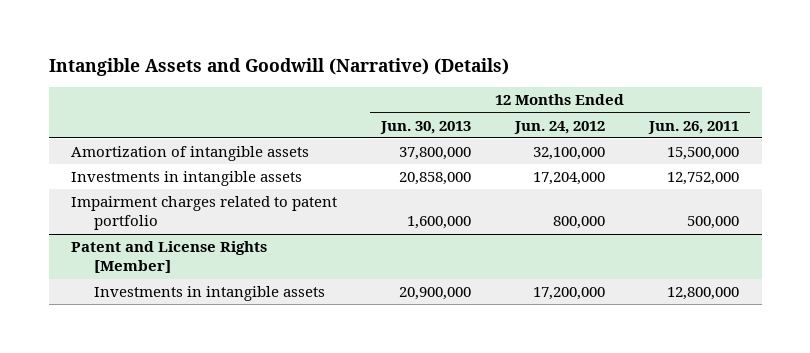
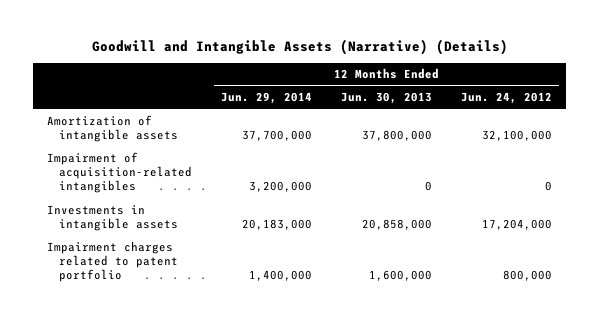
- Intangible Assets and Goodwill (Narrative) (Details)
+ Goodwill and Intangible Assets (Narrative) (Details)
- | 12 Months Ended Jun. 30, 2013 | 12 Months Ended Jun. 24, 2012 | 12 Months Ended Jun. 26, 2011
+ | 12 Months Ended Jun. 29, 2014 | 12 Months Ended Jun. 30, 2013 | 12 Months Ended Jun. 24, 2012
+ Impairment of acquisition-related intangibles | 3,200,000 | 0 | 0
- Patent and License Rights [Member]
- Investments in intangible assets | 20,900,000 | 17,200,000 | 12,800,000

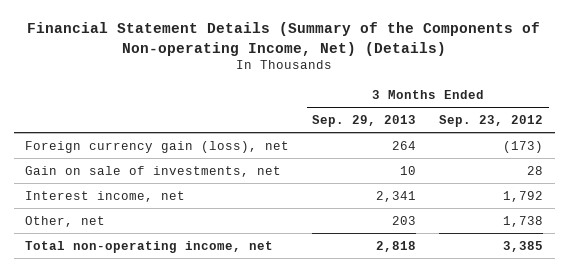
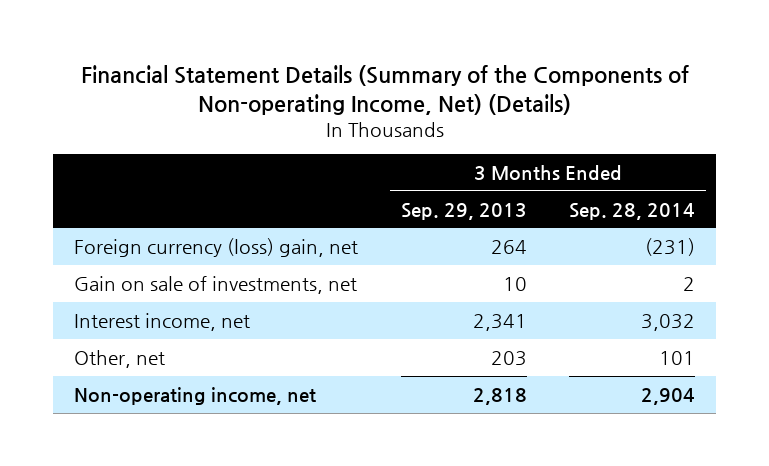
- | 3 Months Ended Sep. 29, 2013 | 3 Months Ended Sep. 23, 2012
+ | 3 Months Ended Sep. 29, 2013 | 3 Months Ended Sep. 28, 2014
- Foreign currency gain (loss), net | 264 | (173)
+ Foreign currency (loss) gain, net | 264 | (231)
- Total non-operating income, net | 2,818 | 3,385
+ Non-operating income, net | 2,818 | 2,904

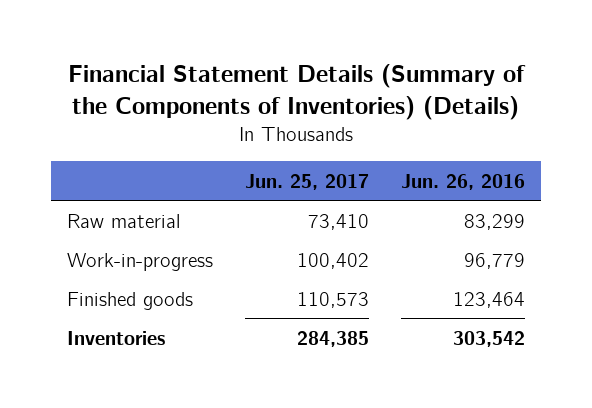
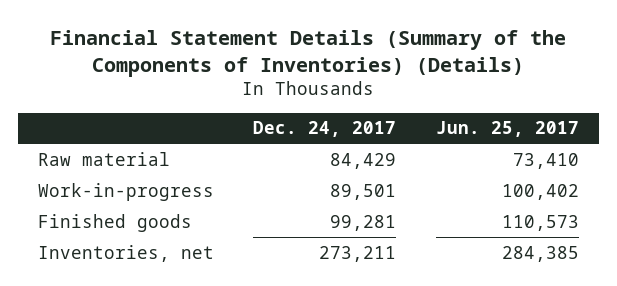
- | Jun. 25, 2017 | Jun. 26, 2016
+ | Dec. 24, 2017 | Jun. 25, 2017
- Inventories | 284,385 | 303,542
+ Inventories, net | 273,211 | 284,385

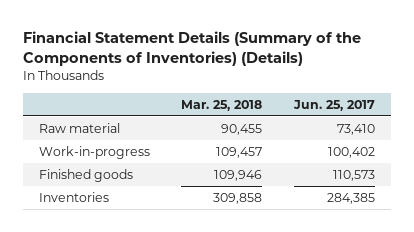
- | Dec. 24, 2017 | Jun. 25, 2017
+ | Mar. 25, 2018 | Jun. 25, 2017
- Inventories, net | 273,211 | 284,385
+ Inventories | 309,858 | 284,385

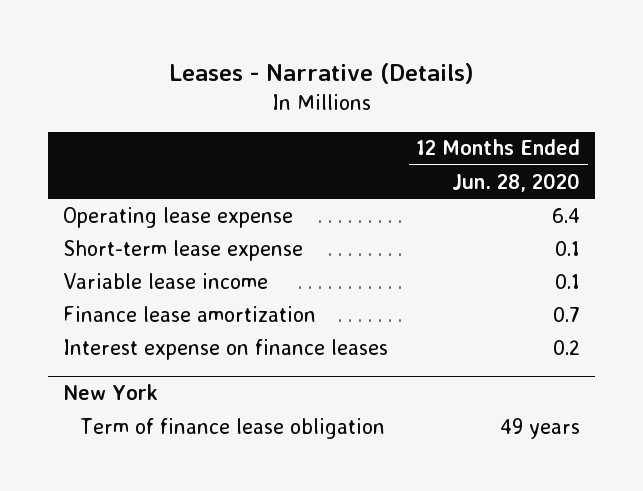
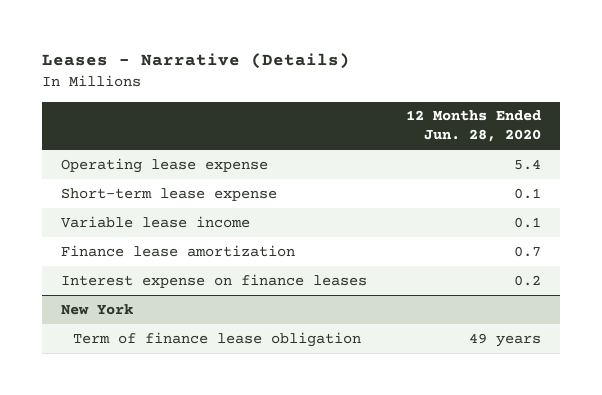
- Operating lease expense | 6.4
+ Operating lease expense | 5.4

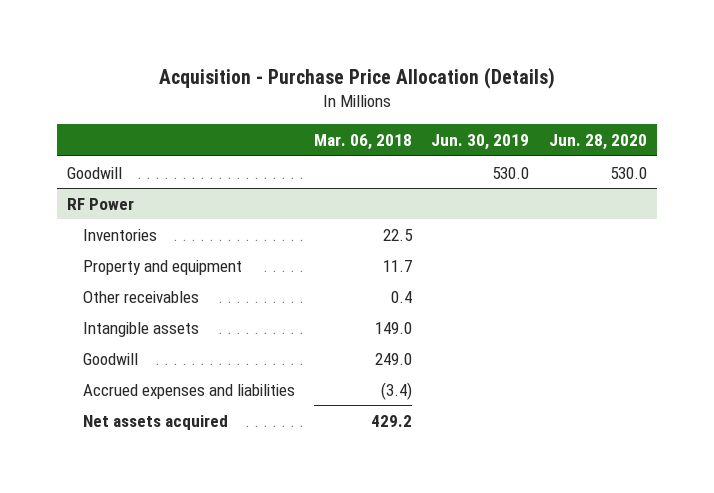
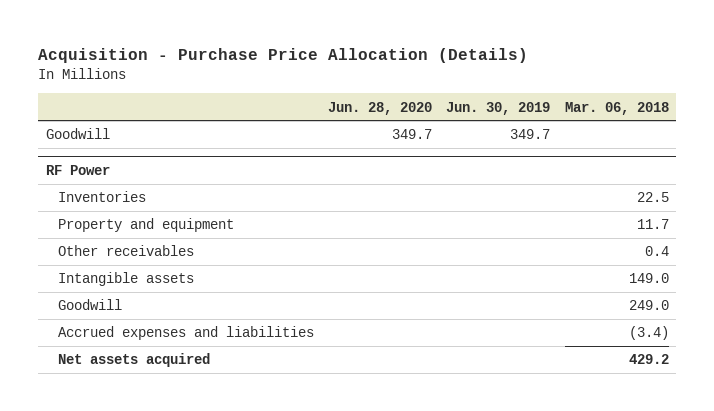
- | Mar. 06, 2018 | Jun. 30, 2019 | Jun. 28, 2020
+ | Jun. 28, 2020 | Jun. 30, 2019 | Mar. 06, 2018
- Goodwill | | 530.0 | 530.0
+ Goodwill | 349.7 | 349.7 |

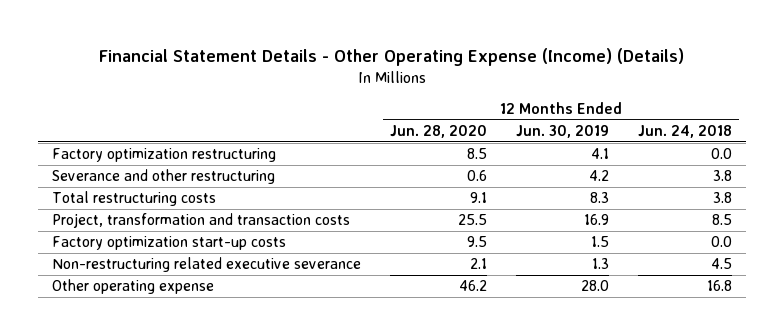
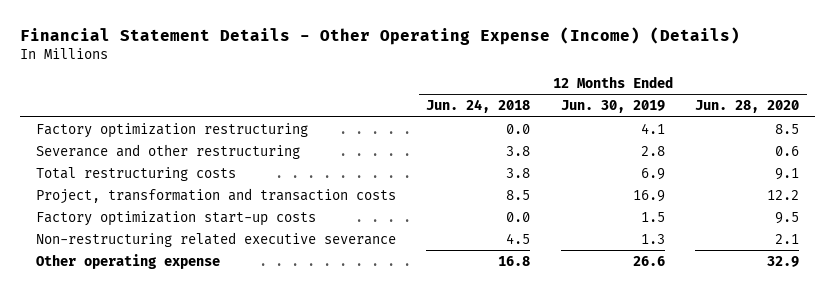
- | 12 Months Ended Jun. 28, 2020 | 12 Months Ended Jun. 30, 2019 | 12 Months Ended Jun. 24, 2018
+ | 12 Months Ended Jun. 24, 2018 | 12 Months Ended Jun. 30, 2019 | 12 Months Ended Jun. 28, 2020
- Severance and other restructuring | 0.6 | 4.2 | 3.8
- Total restructuring costs | 9.1 | 8.3 | 3.8
- Project, transformation and transaction costs | 25.5 | 16.9 | 8.5
+ Severance and other restructuring | 3.8 | 2.8 | 0.6
+ Total restructuring costs | 3.8 | 6.9 | 9.1
+ Project, transformation and transaction costs | 8.5 | 16.9 | 12.2
- Other operating expense | 46.2 | 28.0 | 16.8
+ Other operating expense | 16.8 | 26.6 | 32.9

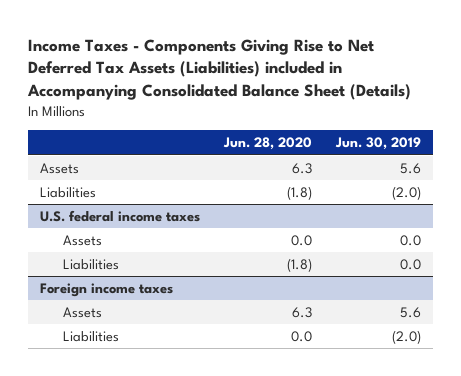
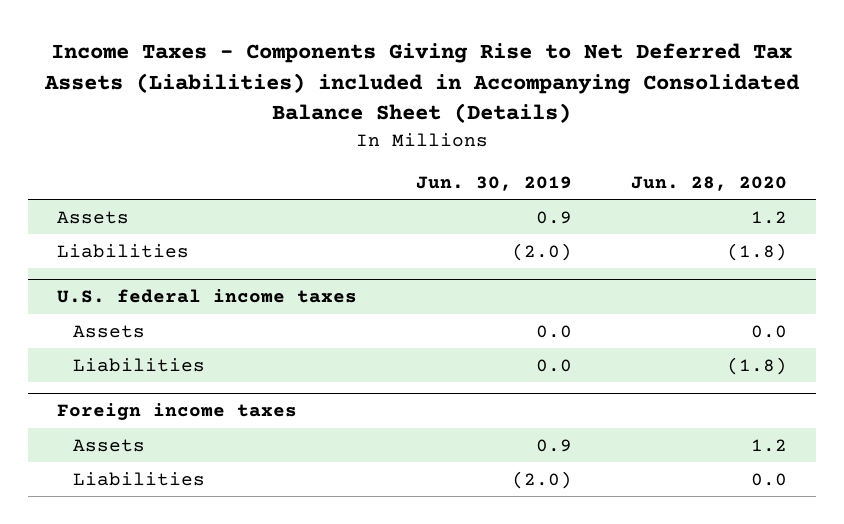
- | Jun. 28, 2020 | Jun. 30, 2019
+ | Jun. 30, 2019 | Jun. 28, 2020
- Assets | 6.3 | 5.6
+ Assets | 0.9 | 1.2
@ Foreign income taxes
- Assets | 6.3 | 5.6
+ Assets | 0.9 | 1.2

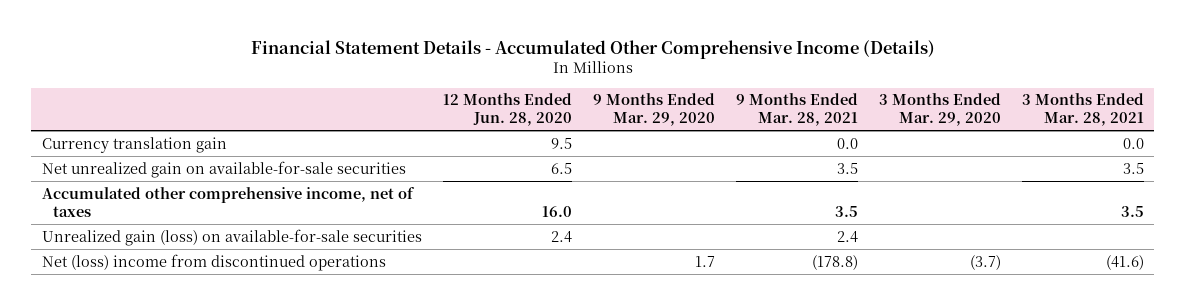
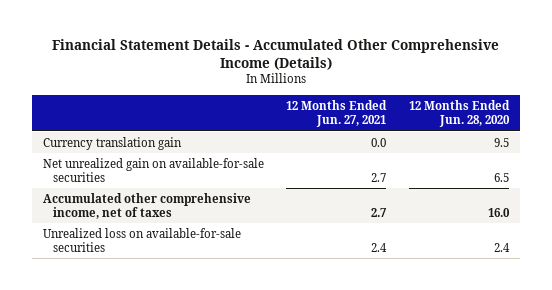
- | 12 Months Ended Jun. 28, 2020 | 9 Months Ended Mar. 29, 2020 | 9 Months Ended Mar. 28, 2021 | 3 Months Ended Mar. 29, 2020 | 3 Months Ended Mar. 28, 2021
+ | 12 Months Ended Jun. 27, 2021 | 12 Months Ended Jun. 28, 2020
- Unrealized gain (loss) on available-for-sale securities | 2.4 | | 2.4 | |
- Net (loss) income from discontinued operations | | 1.7 | (178.8) | (3.7) | (41.6)
+ Unrealized loss on available-for-sale securities | 2.4 | 2.4

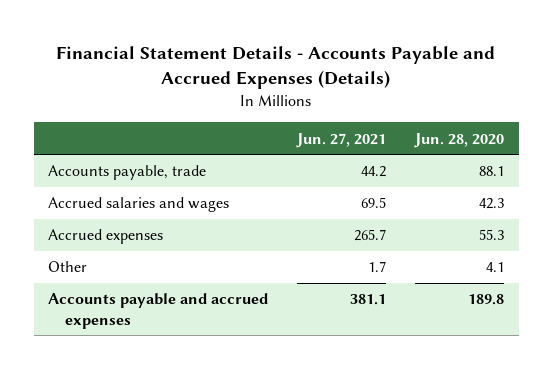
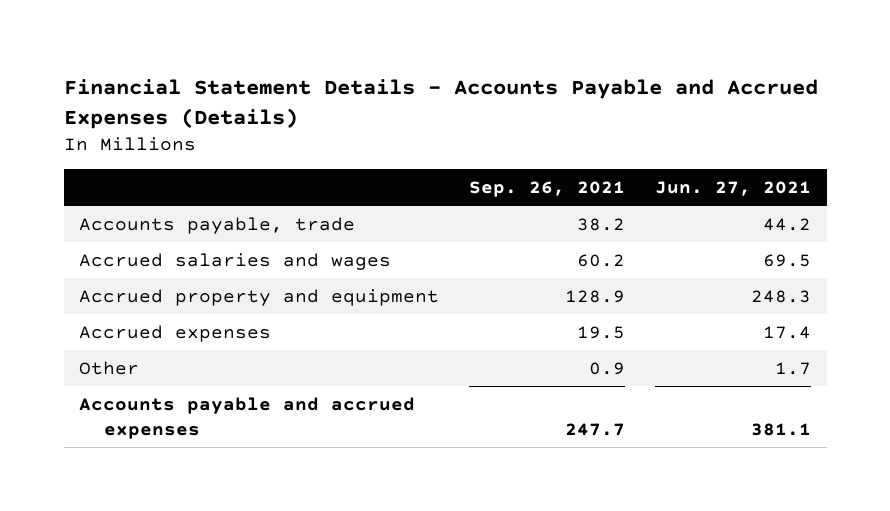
- | Jun. 27, 2021 | Jun. 28, 2020
+ | Sep. 26, 2021 | Jun. 27, 2021
- Accrued expenses | 265.7 | 55.3
+ Accrued property and equipment | 128.9 | 248.3
+ Accrued expenses | 19.5 | 17.4

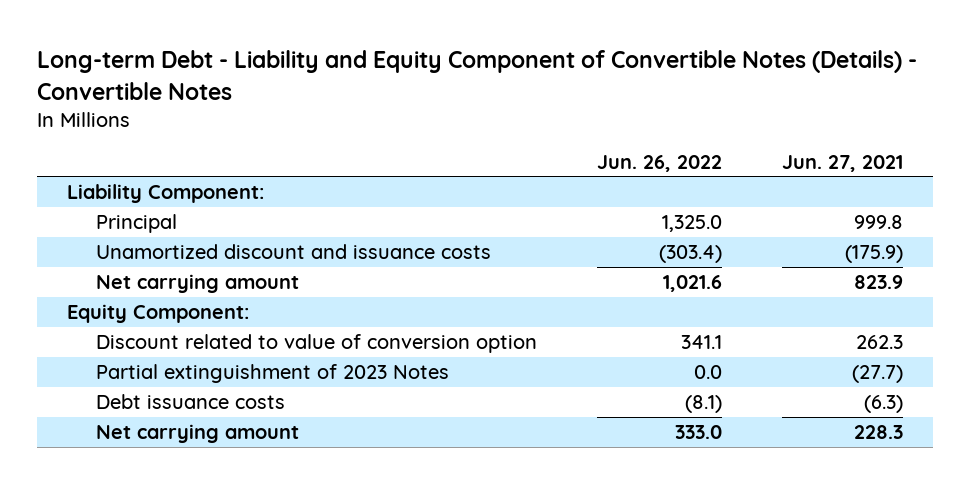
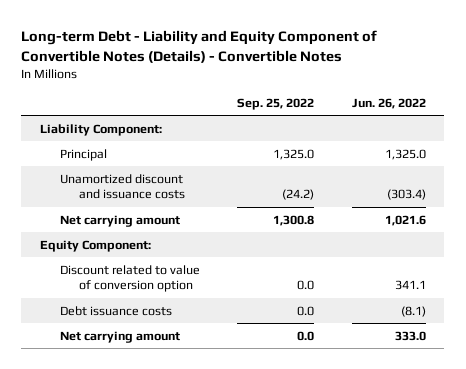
- | Jun. 26, 2022 | Jun. 27, 2021
+ | Sep. 25, 2022 | Jun. 26, 2022
- Partial extinguishment of 2023 Notes | 0.0 | (27.7)

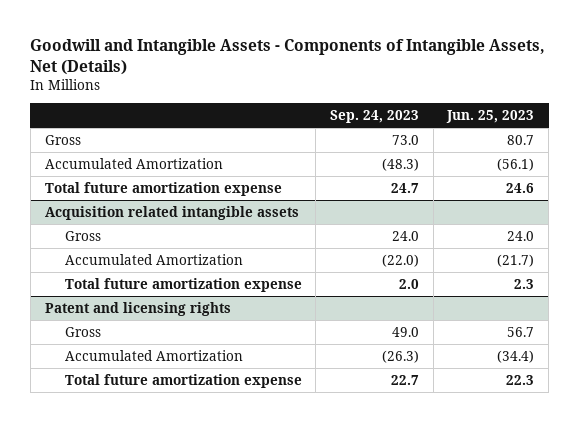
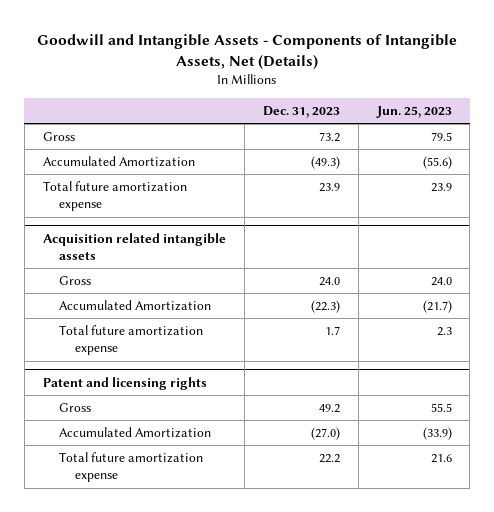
- | Sep. 24, 2023 | Jun. 25, 2023
+ | Dec. 31, 2023 | Jun. 25, 2023
- Gross | 73.0 | 80.7
- Accumulated Amortization | (48.3) | (56.1)
- Total future amortization expense | 24.7 | 24.6
+ Gross | 73.2 | 79.5
+ Accumulated Amortization | (49.3) | (55.6)
+ Total future amortization expense | 23.9 | 23.9
@ Patent and licensing rights
- Gross | 49.0 | 56.7
- Accumulated Amortization | (26.3) | (34.4)
- Total future amortization expense | 22.7 | 22.3
+ Gross | 49.2 | 55.5
+ Accumulated Amortization | (27.0) | (33.9)
+ Total future amortization expense | 22.2 | 21.6

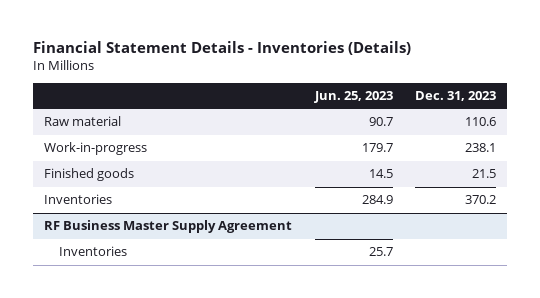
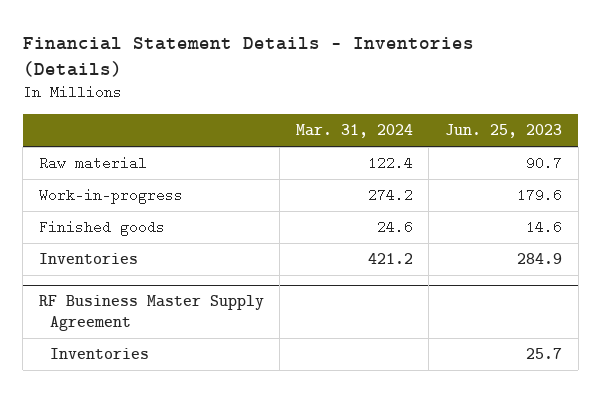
- | Jun. 25, 2023 | Dec. 31, 2023
+ | Mar. 31, 2024 | Jun. 25, 2023
- Work-in-progress | 179.7 | 238.1
- Finished goods | 14.5 | 21.5
+ Work-in-progress | 274.2 | 179.6
+ Finished goods | 24.6 | 14.6

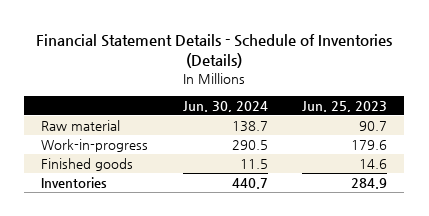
- Financial Statement Details - Inventories (Details)
+ Financial Statement Details - Schedule of Inventories (Details)
- | Mar. 31, 2024 | Jun. 25, 2023
+ | Jun. 30, 2024 | Jun. 25, 2023
- RF Business Master Supply Agreement
- Inventories | | 25.7

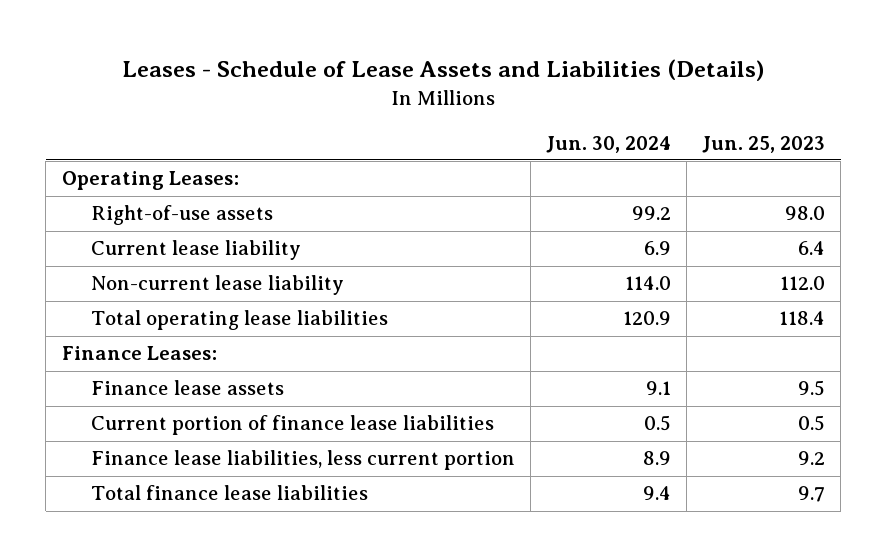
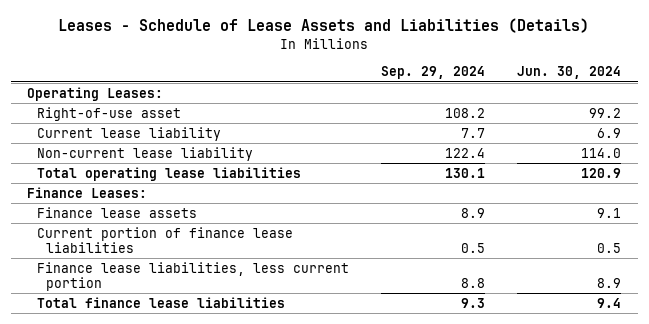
- | Jun. 30, 2024 | Jun. 25, 2023
+ | Sep. 29, 2024 | Jun. 30, 2024
- Right-of-use assets | 99.2 | 98.0
+ Right-of-use asset | 108.2 | 99.2

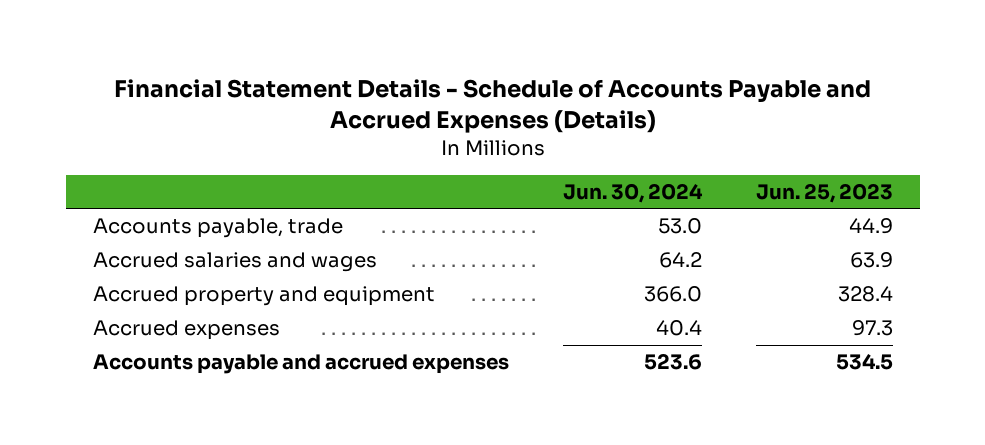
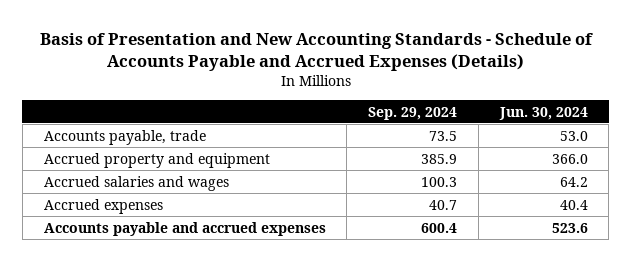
- Financial Statement Details - Schedule of Accounts Payable and Accrued Expenses (Details)
+ Basis of Presentation and New Accounting Standards - Schedule of Accounts Payable and Accrued Expenses (Details)
- | Jun. 30, 2024 | Jun. 25, 2023
+ | Sep. 29, 2024 | Jun. 30, 2024
moved down: Accrued salaries and wages | 100.3 | 64.2

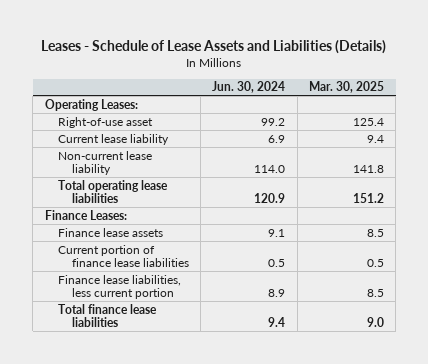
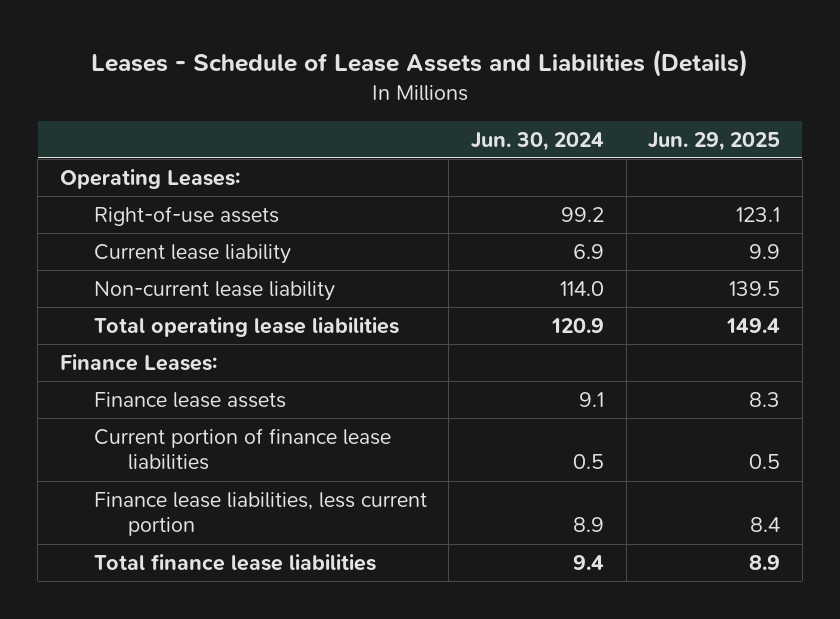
- | Jun. 30, 2024 | Mar. 30, 2025
+ | Jun. 30, 2024 | Jun. 29, 2025
- Right-of-use asset | 99.2 | 125.4
+ Right-of-use assets | 99.2 | 123.1

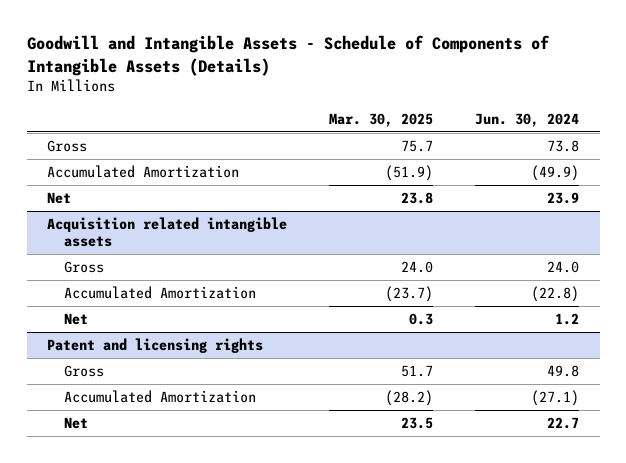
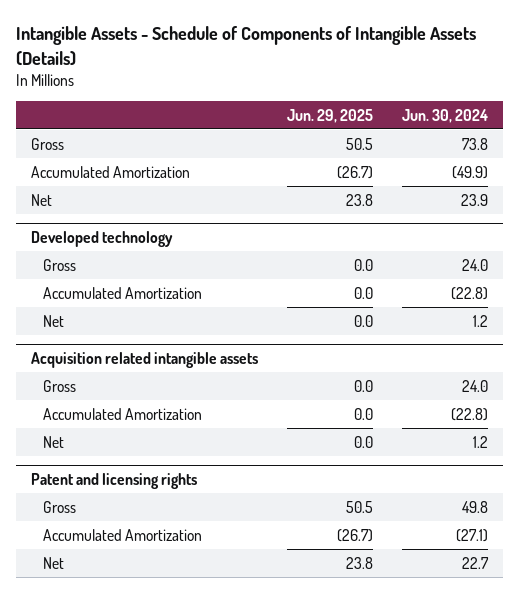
- Goodwill and Intangible Assets - Schedule of Components of Intangible Assets (Details)
+ Intangible Assets - Schedule of Components of Intangible Assets (Details)
- | Mar. 30, 2025 | Jun. 30, 2024
+ | Jun. 29, 2025 | Jun. 30, 2024
+ Developed technology
+ Gross | 0.0 | 24.0
+ Accumulated Amortization | 0.0 | (22.8)
+ Net | 0.0 | 1.2

